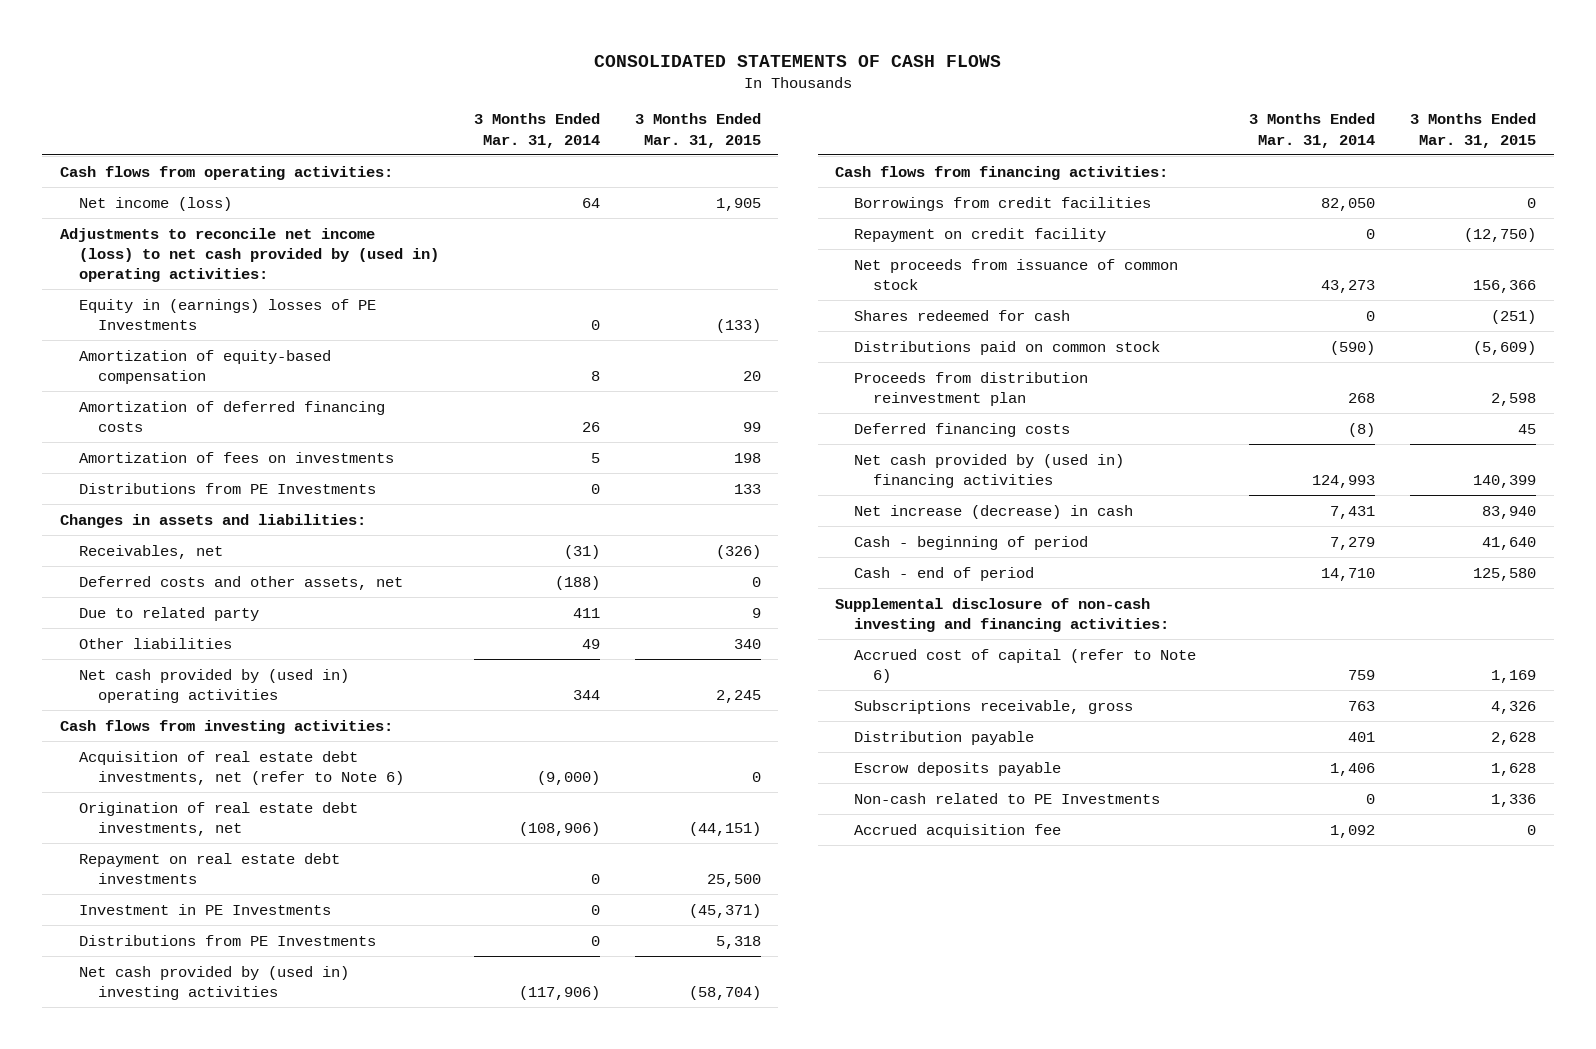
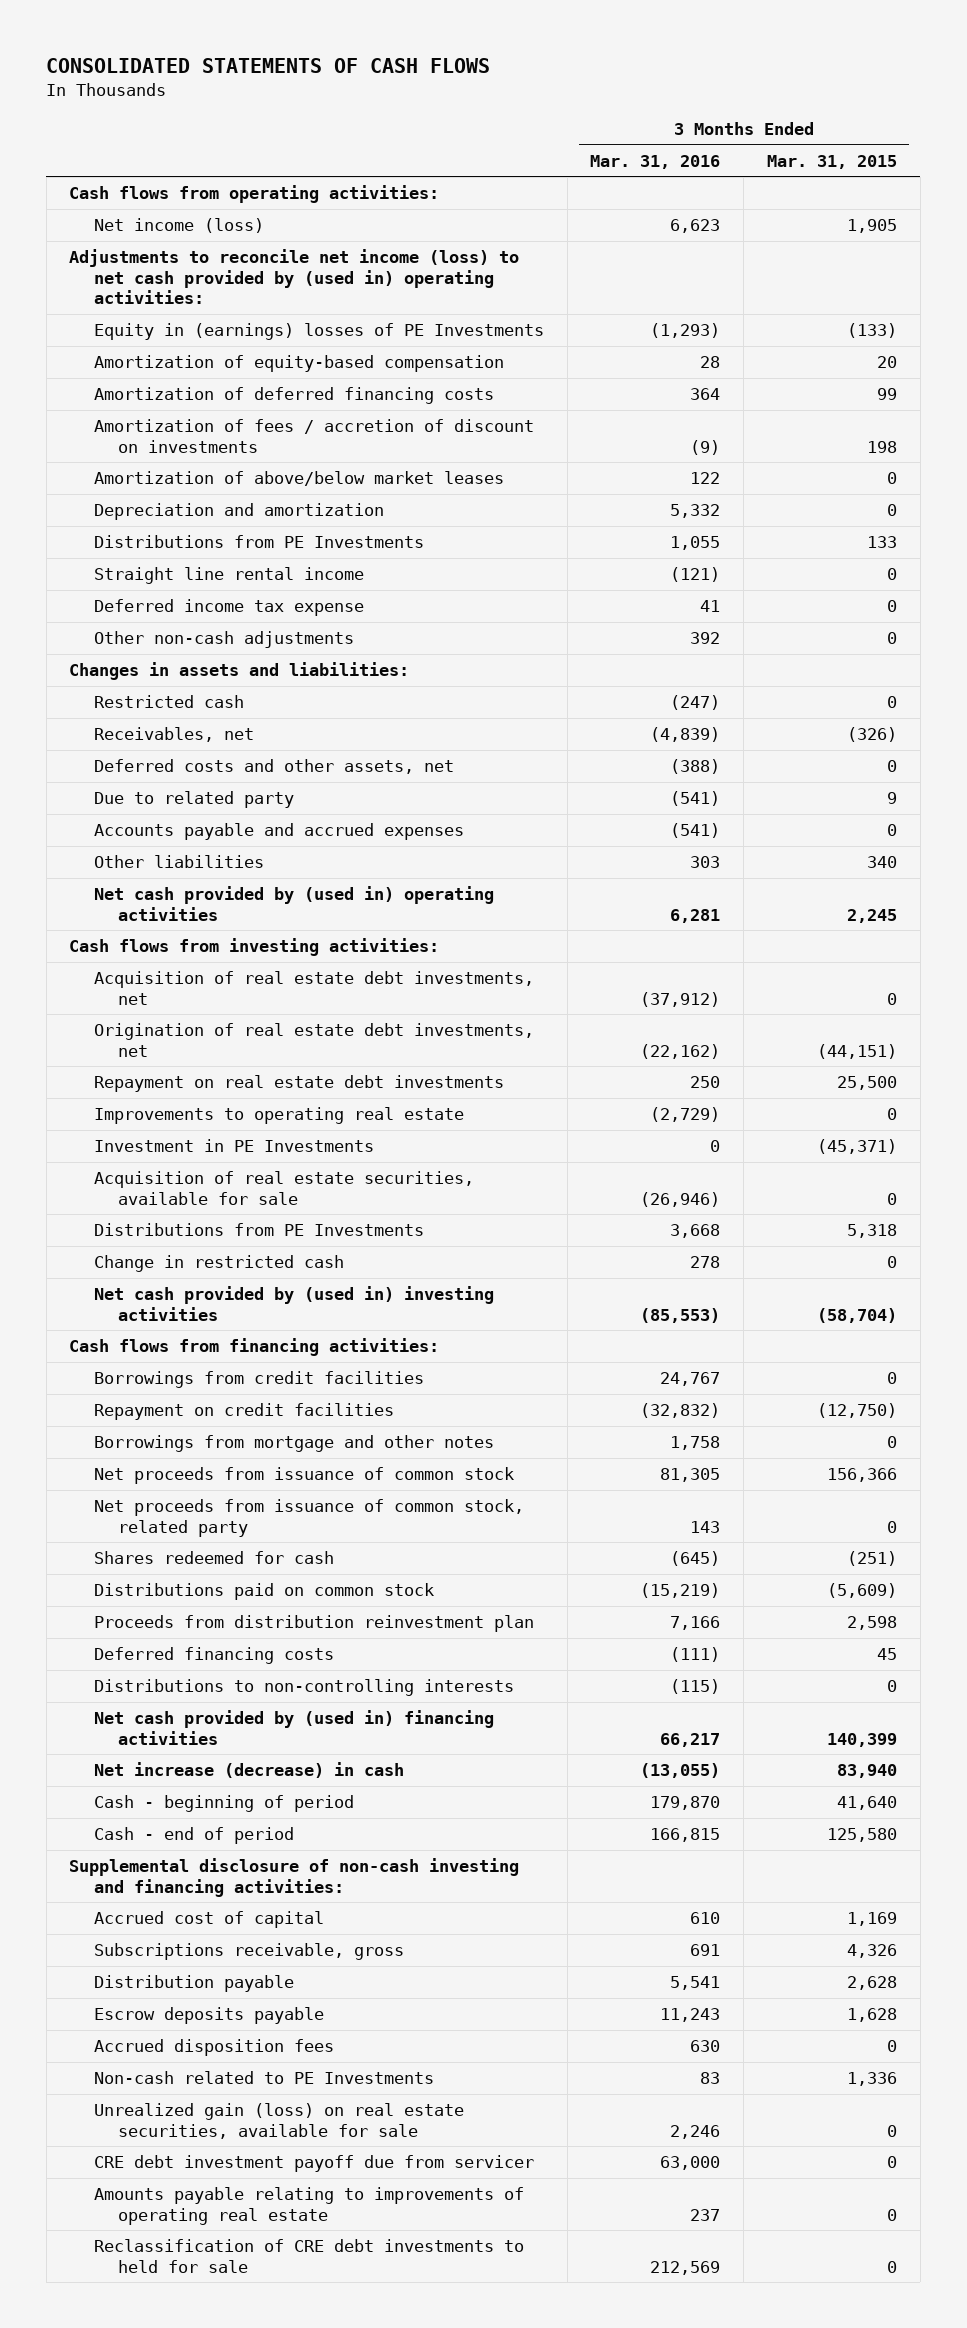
- | 3 Months Ended Mar. 31, 2014 | 3 Months Ended Mar. 31, 2015
+ | 3 Months Ended Mar. 31, 2016 | 3 Months Ended Mar. 31, 2015
- Amortization of fees on investments | 5 | 198
+ Amortization of fees / accretion of discount on investments | (9) | 198
+ Amortization of above/below market leases | 122 | 0
+ Depreciation and amortization | 5,332 | 0
+ Straight line rental income | (121) | 0
+ Deferred income tax expense | 41 | 0
+ Other non-cash adjustments | 392 | 0
+ Restricted cash | (247) | 0
+ Accounts payable and accrued expenses | (541) | 0
- Acquisition of real estate debt investments, net (refer to Note 6) | (9,000) | 0
+ Acquisition of real estate debt investments, net | (37,912) | 0
+ Improvements to operating real estate | (2,729) | 0
+ Acquisition of real estate securities, available for sale | (26,946) | 0
+ Change in restricted cash | 278 | 0
- Repayment on credit facility | 0 | (12,750)
+ Repayment on credit facilities | (32,832) | (12,750)
+ Borrowings from mortgage and other notes | 1,758 | 0
+ Net proceeds from issuance of common stock, related party | 143 | 0
+ Distributions to non-controlling interests | (115) | 0
- Accrued cost of capital (refer to Note 6) | 759 | 1,169
+ Accrued cost of capital | 610 | 1,169
+ Accrued disposition fees | 630 | 0
- Accrued acquisition fee | 1,092 | 0
+ Unrealized gain (loss) on real estate securities, available for sale | 2,246 | 0
+ CRE debt investment payoff due from servicer | 63,000 | 0
+ Amounts payable relating to improvements of operating real estate | 237 | 0
+ Reclassification of CRE debt investments to held for sale | 212,569 | 0

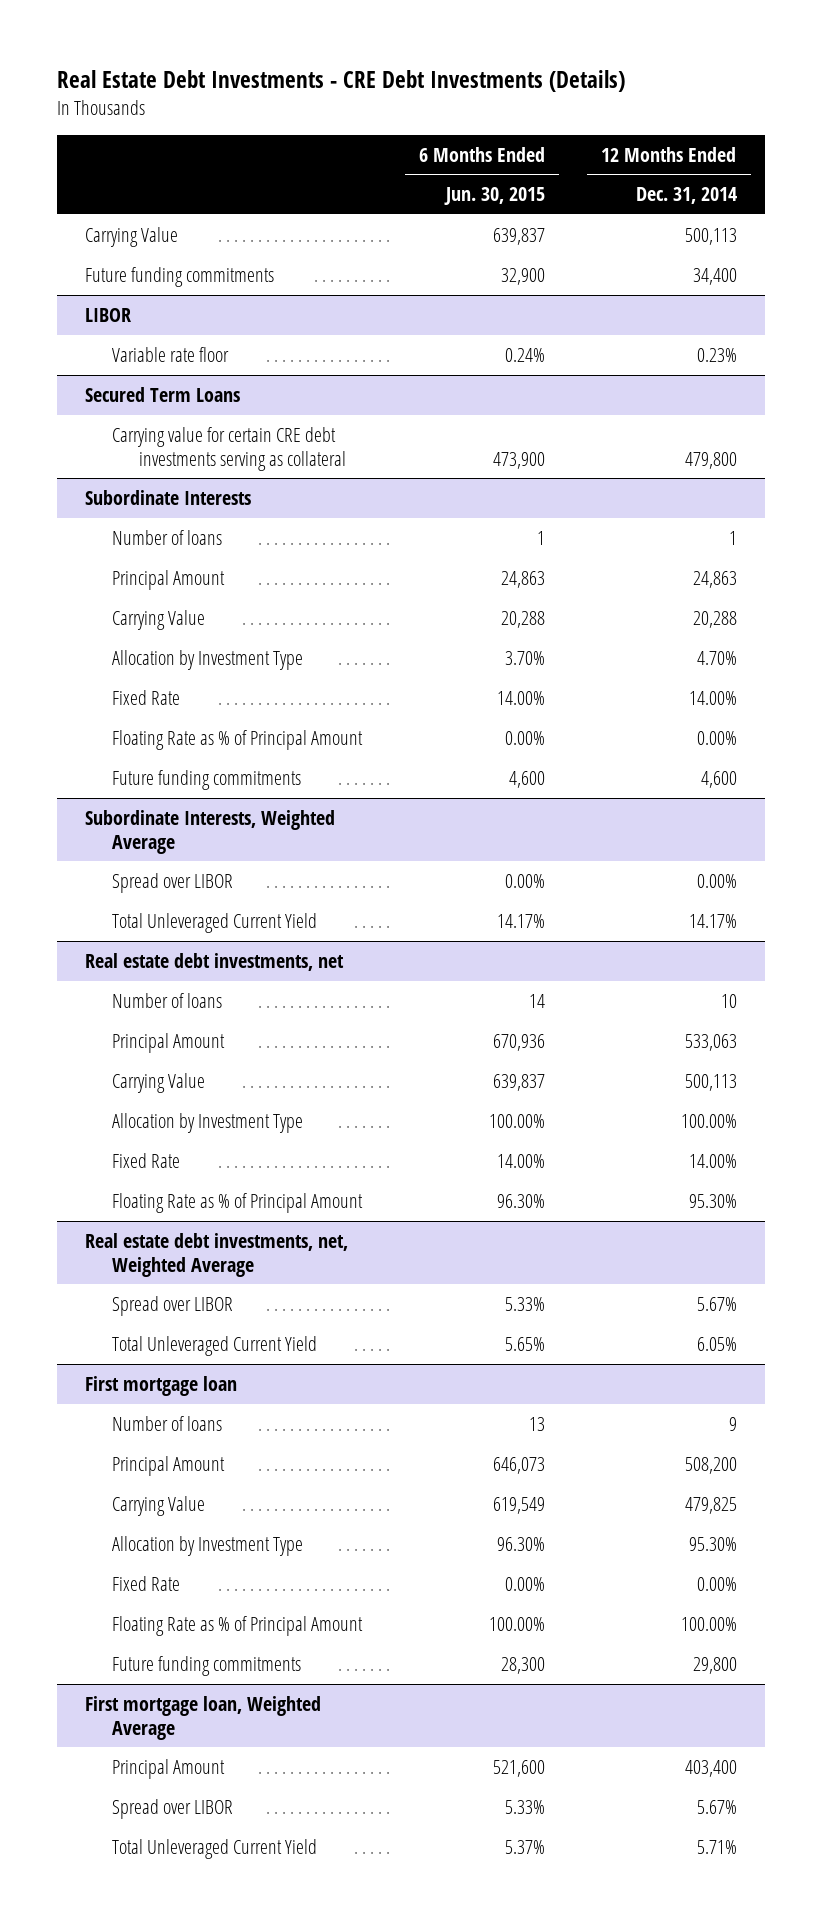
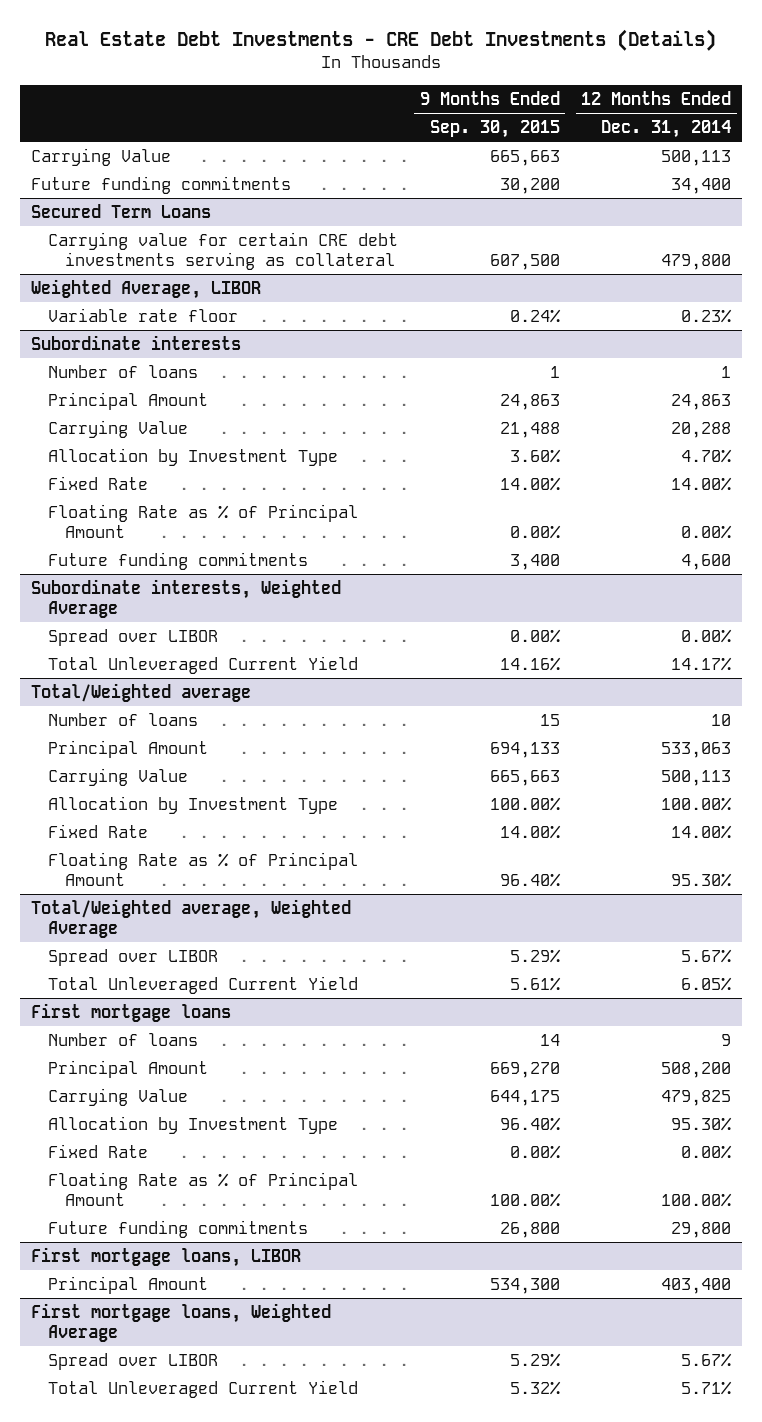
- | 6 Months Ended Jun. 30, 2015 | 12 Months Ended Dec. 31, 2014
+ | 9 Months Ended Sep. 30, 2015 | 12 Months Ended Dec. 31, 2014
- LIBOR
- Variable rate floor | 0.24% | 0.23%
- Subordinate Interests
+ Weighted Average, LIBOR
+ Variable rate floor | 0.24% | 0.23%
+ Subordinate interests
- Subordinate Interests, Weighted Average
+ Subordinate interests, Weighted Average
- Real estate debt investments, net
+ Total/Weighted average
- Real estate debt investments, net, Weighted Average
+ Total/Weighted average, Weighted Average
- First mortgage loan
+ First mortgage loans
- First mortgage loan, Weighted Average
+ First mortgage loans, LIBOR
+ First mortgage loans, Weighted Average

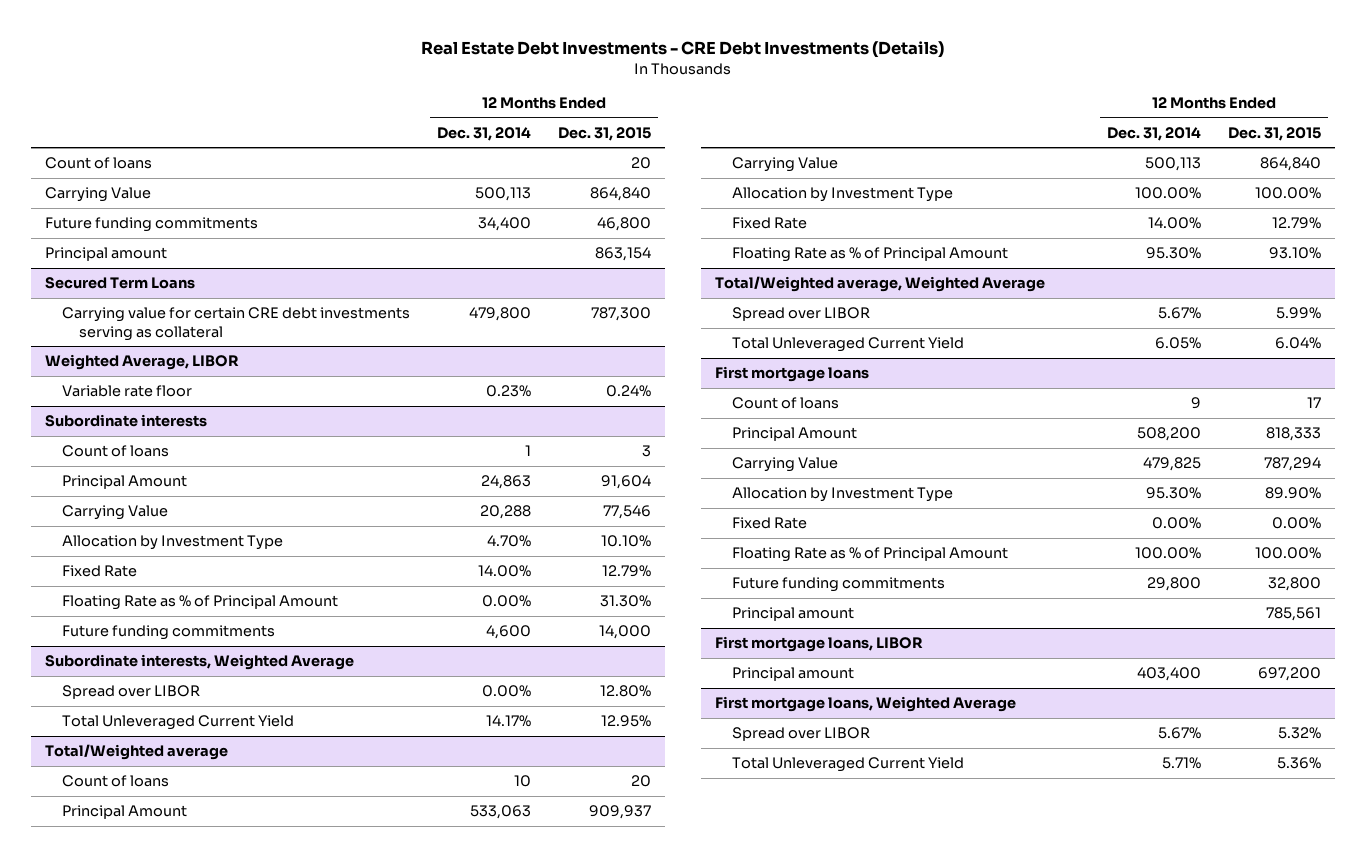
- | 9 Months Ended Sep. 30, 2015 | 12 Months Ended Dec. 31, 2014
+ | 12 Months Ended Dec. 31, 2014 | 12 Months Ended Dec. 31, 2015
+ Count of loans | | 20
+ Principal amount | | 863,154
@ Subordinate interests
- Number of loans | 1 | 1
+ Count of loans | 1 | 3
@ Total/Weighted average
- Number of loans | 15 | 10
+ Count of loans | 10 | 20
@ First mortgage loans
- Number of loans | 14 | 9
+ Count of loans | 9 | 17
+ Principal amount | | 785,561
@ First mortgage loans, LIBOR
- Principal Amount | 534,300 | 403,400
+ Principal amount | 403,400 | 697,200

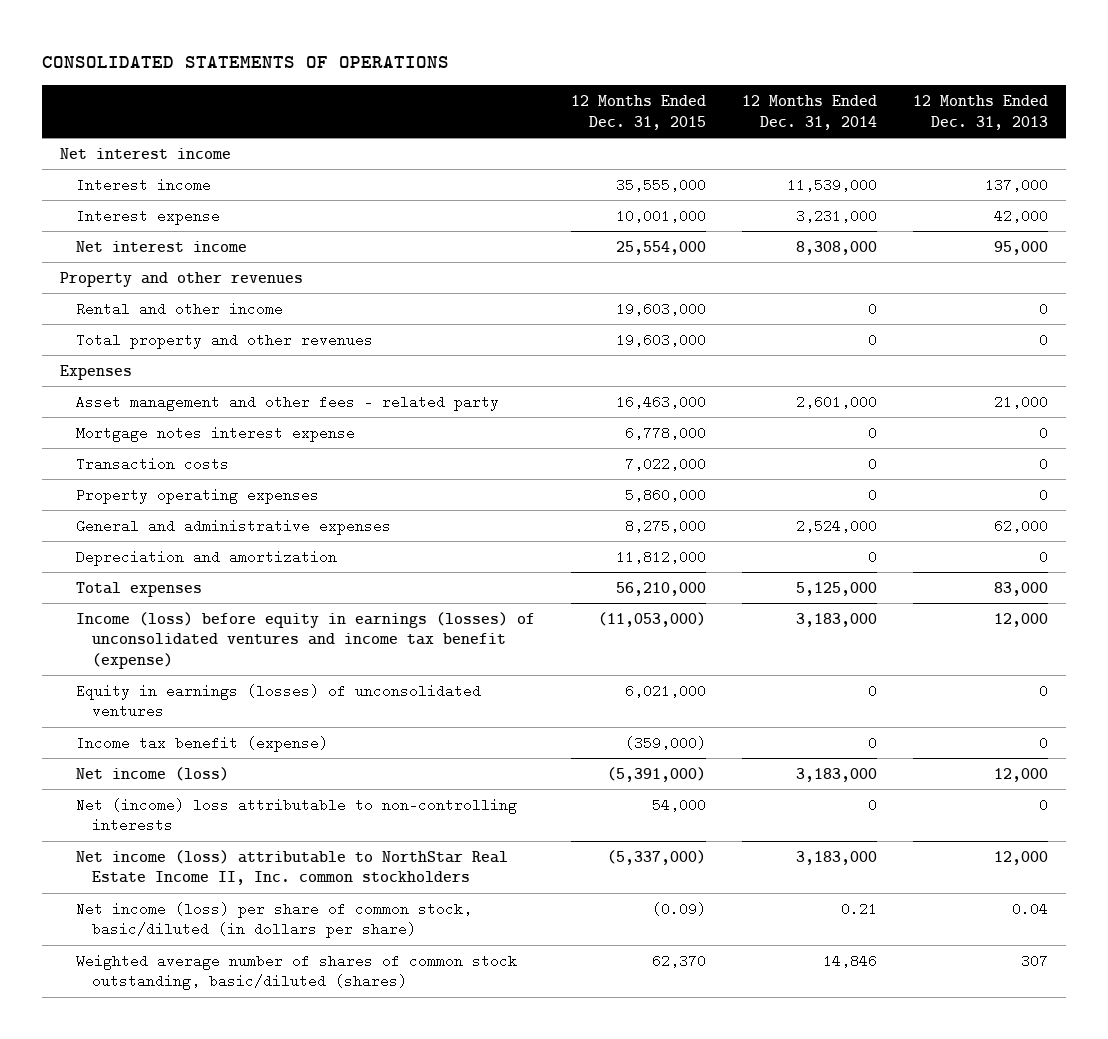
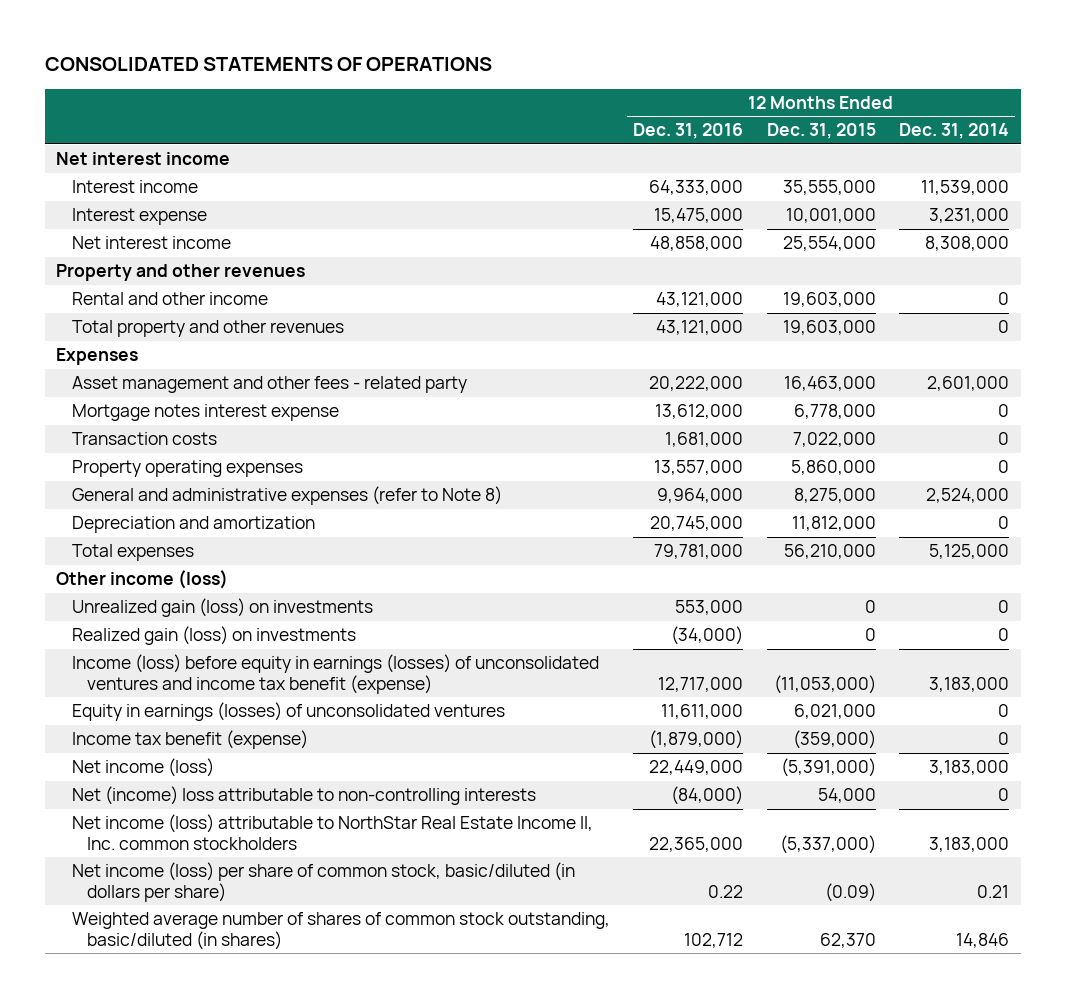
- | 12 Months Ended Dec. 31, 2015 | 12 Months Ended Dec. 31, 2014 | 12 Months Ended Dec. 31, 2013
+ | 12 Months Ended Dec. 31, 2016 | 12 Months Ended Dec. 31, 2015 | 12 Months Ended Dec. 31, 2014
- General and administrative expenses | 8,275,000 | 2,524,000 | 62,000
+ General and administrative expenses (refer to Note 8) | 9,964,000 | 8,275,000 | 2,524,000
+ Other income (loss)
+ Unrealized gain (loss) on investments | 553,000 | 0 | 0
+ Realized gain (loss) on investments | (34,000) | 0 | 0
- Weighted average number of shares of common stock outstanding, basic/diluted (shares) | 62,370 | 14,846 | 307
+ Weighted average number of shares of common stock outstanding, basic/diluted (in shares) | 102,712 | 62,370 | 14,846

